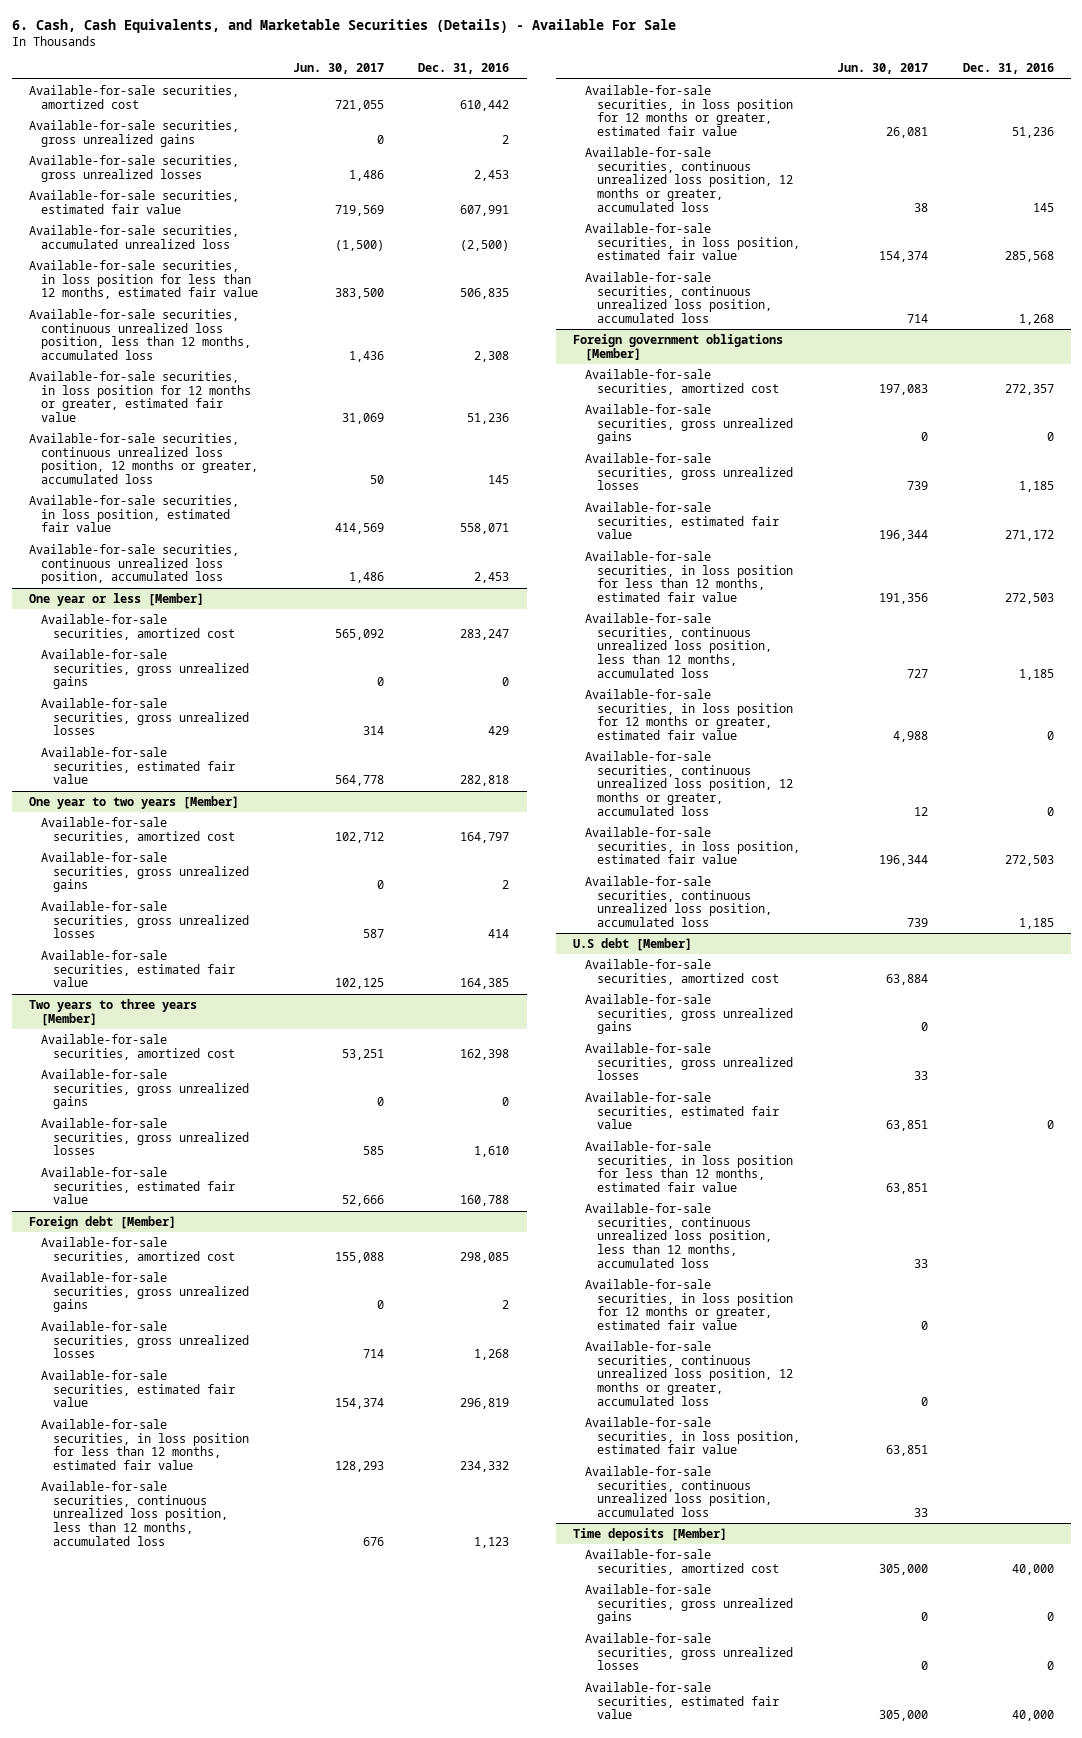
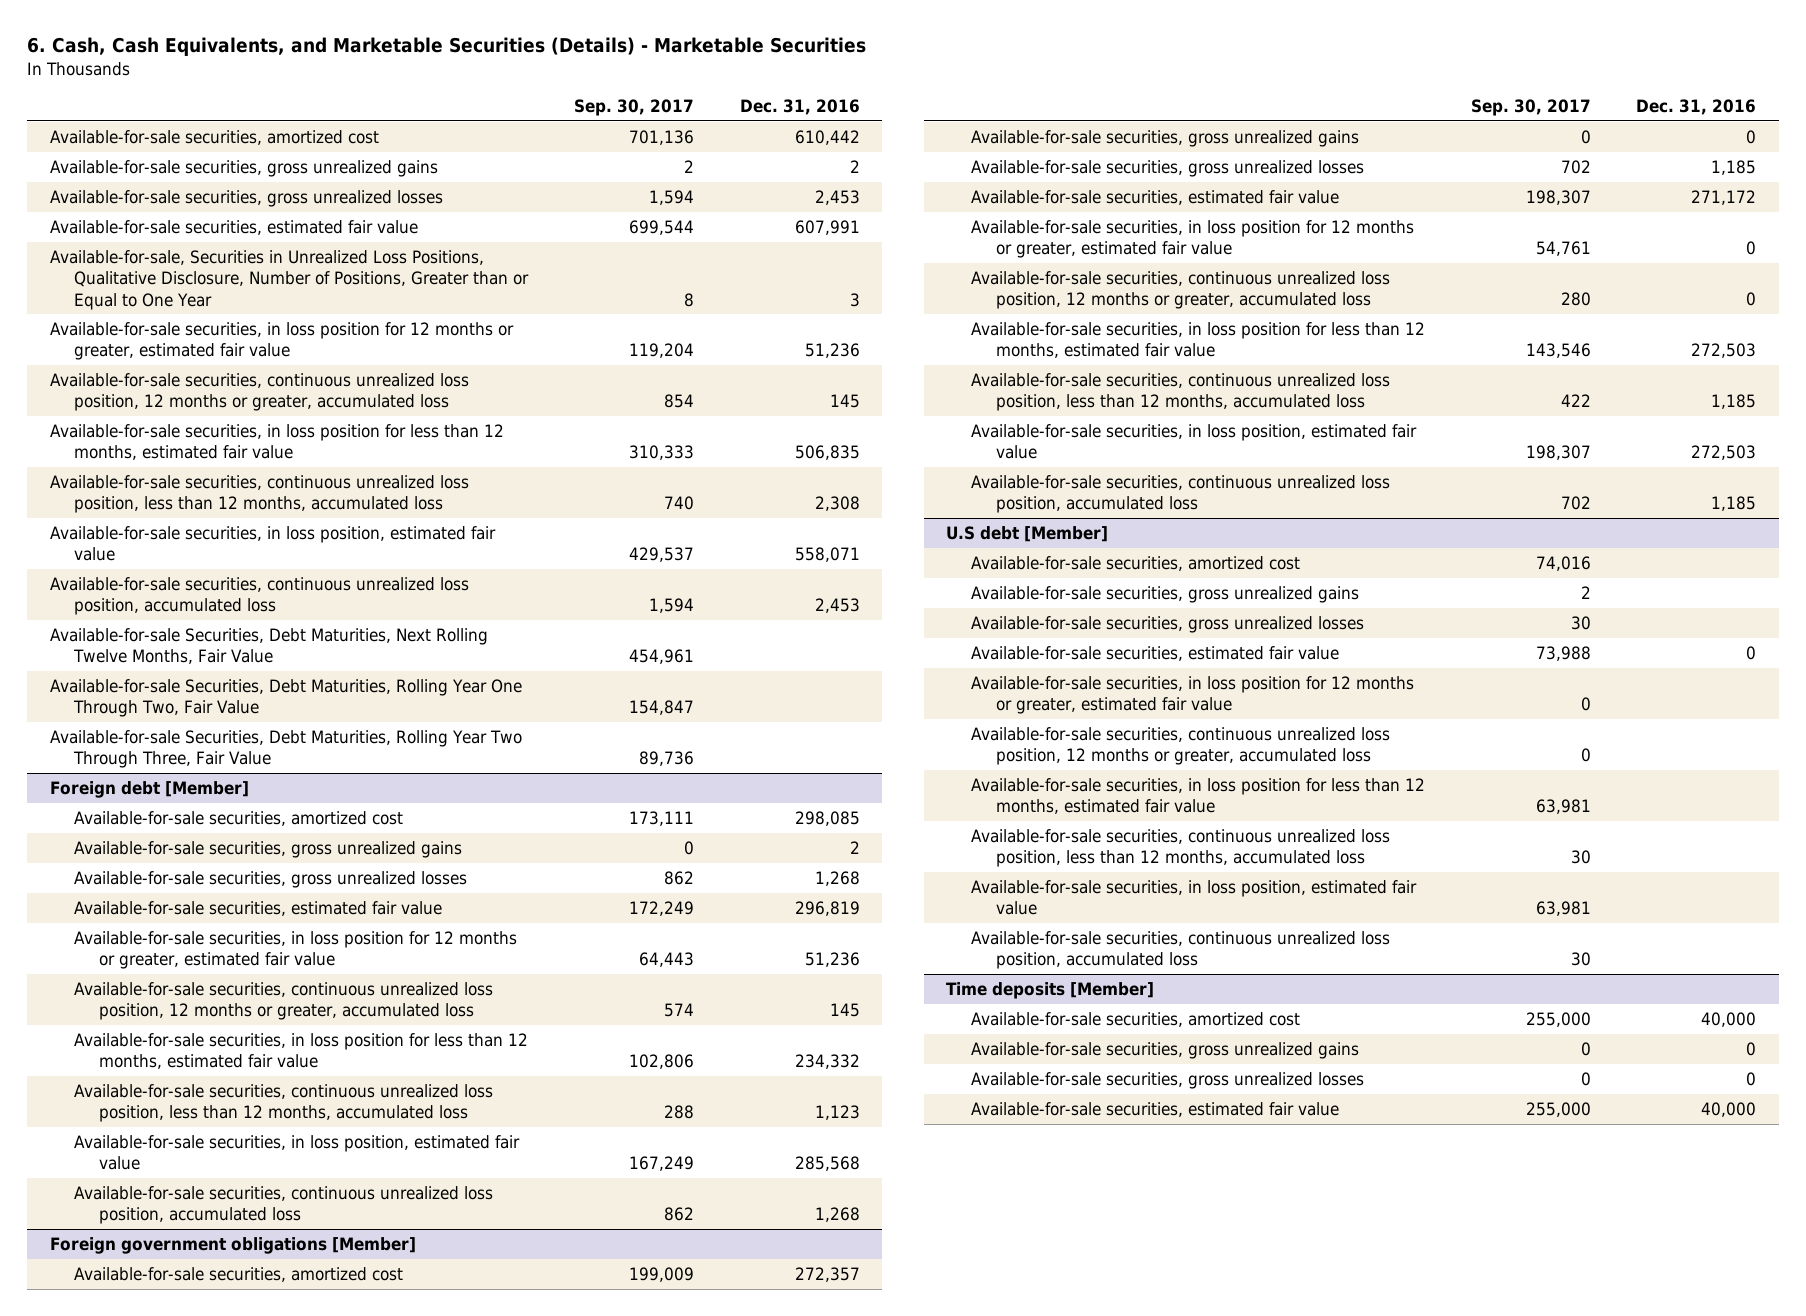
- 6. Cash, Cash Equivalents, and Marketable Securities (Details) - Available For Sale
+ 6. Cash, Cash Equivalents, and Marketable Securities (Details) - Marketable Securities
- | Jun. 30, 2017 | Dec. 31, 2016
+ | Sep. 30, 2017 | Dec. 31, 2016
- Available-for-sale securities, accumulated unrealized loss | (1,500) | (2,500)
+ Available-for-sale, Securities in Unrealized Loss Positions, Qualitative Disclosure, Number of Positions, Greater than or Equal to One Year | 8 | 3
moved down: Available-for-sale securities, in loss position for less than 12 months, estimated fair value | 310,333 | 506,835
moved down: Available-for-sale securities, continuous unrealized loss position, less than 12 months, accumulated loss | 740 | 2,308
- One year or less [Member]
- Available-for-sale securities, amortized cost | 565,092 | 283,247
- Available-for-sale securities, gross unrealized gains | 0 | 0
- Available-for-sale securities, gross unrealized losses | 314 | 429
- Available-for-sale securities, estimated fair value | 564,778 | 282,818
- One year to two years [Member]
- Available-for-sale securities, amortized cost | 102,712 | 164,797
- Available-for-sale securities, gross unrealized gains | 0 | 2
- Available-for-sale securities, gross unrealized losses | 587 | 414
- Available-for-sale securities, estimated fair value | 102,125 | 164,385
- Two years to three years [Member]
- Available-for-sale securities, amortized cost | 53,251 | 162,398
- Available-for-sale securities, gross unrealized gains | 0 | 0
- Available-for-sale securities, gross unrealized losses | 585 | 1,610
- Available-for-sale securities, estimated fair value | 52,666 | 160,788
+ Available-for-sale Securities, Debt Maturities, Next Rolling Twelve Months, Fair Value | 454,961 |
+ Available-for-sale Securities, Debt Maturities, Rolling Year One Through Two, Fair Value | 154,847 |
+ Available-for-sale Securities, Debt Maturities, Rolling Year Two Through Three, Fair Value | 89,736 |
@ Foreign debt [Member]
moved down: Available-for-sale securities, in loss position for less than 12 months, estimated fair value | 102,806 | 234,332
moved down: Available-for-sale securities, continuous unrealized loss position, less than 12 months, accumulated loss | 288 | 1,123
@ Foreign government obligations [Member]
moved down: Available-for-sale securities, in loss position for less than 12 months, estimated fair value | 143,546 | 272,503
moved down: Available-for-sale securities, continuous unrealized loss position, less than 12 months, accumulated loss | 422 | 1,185
@ U.S debt [Member]
moved down: Available-for-sale securities, in loss position for less than 12 months, estimated fair value | 63,981 |
moved down: Available-for-sale securities, continuous unrealized loss position, less than 12 months, accumulated loss | 30 |

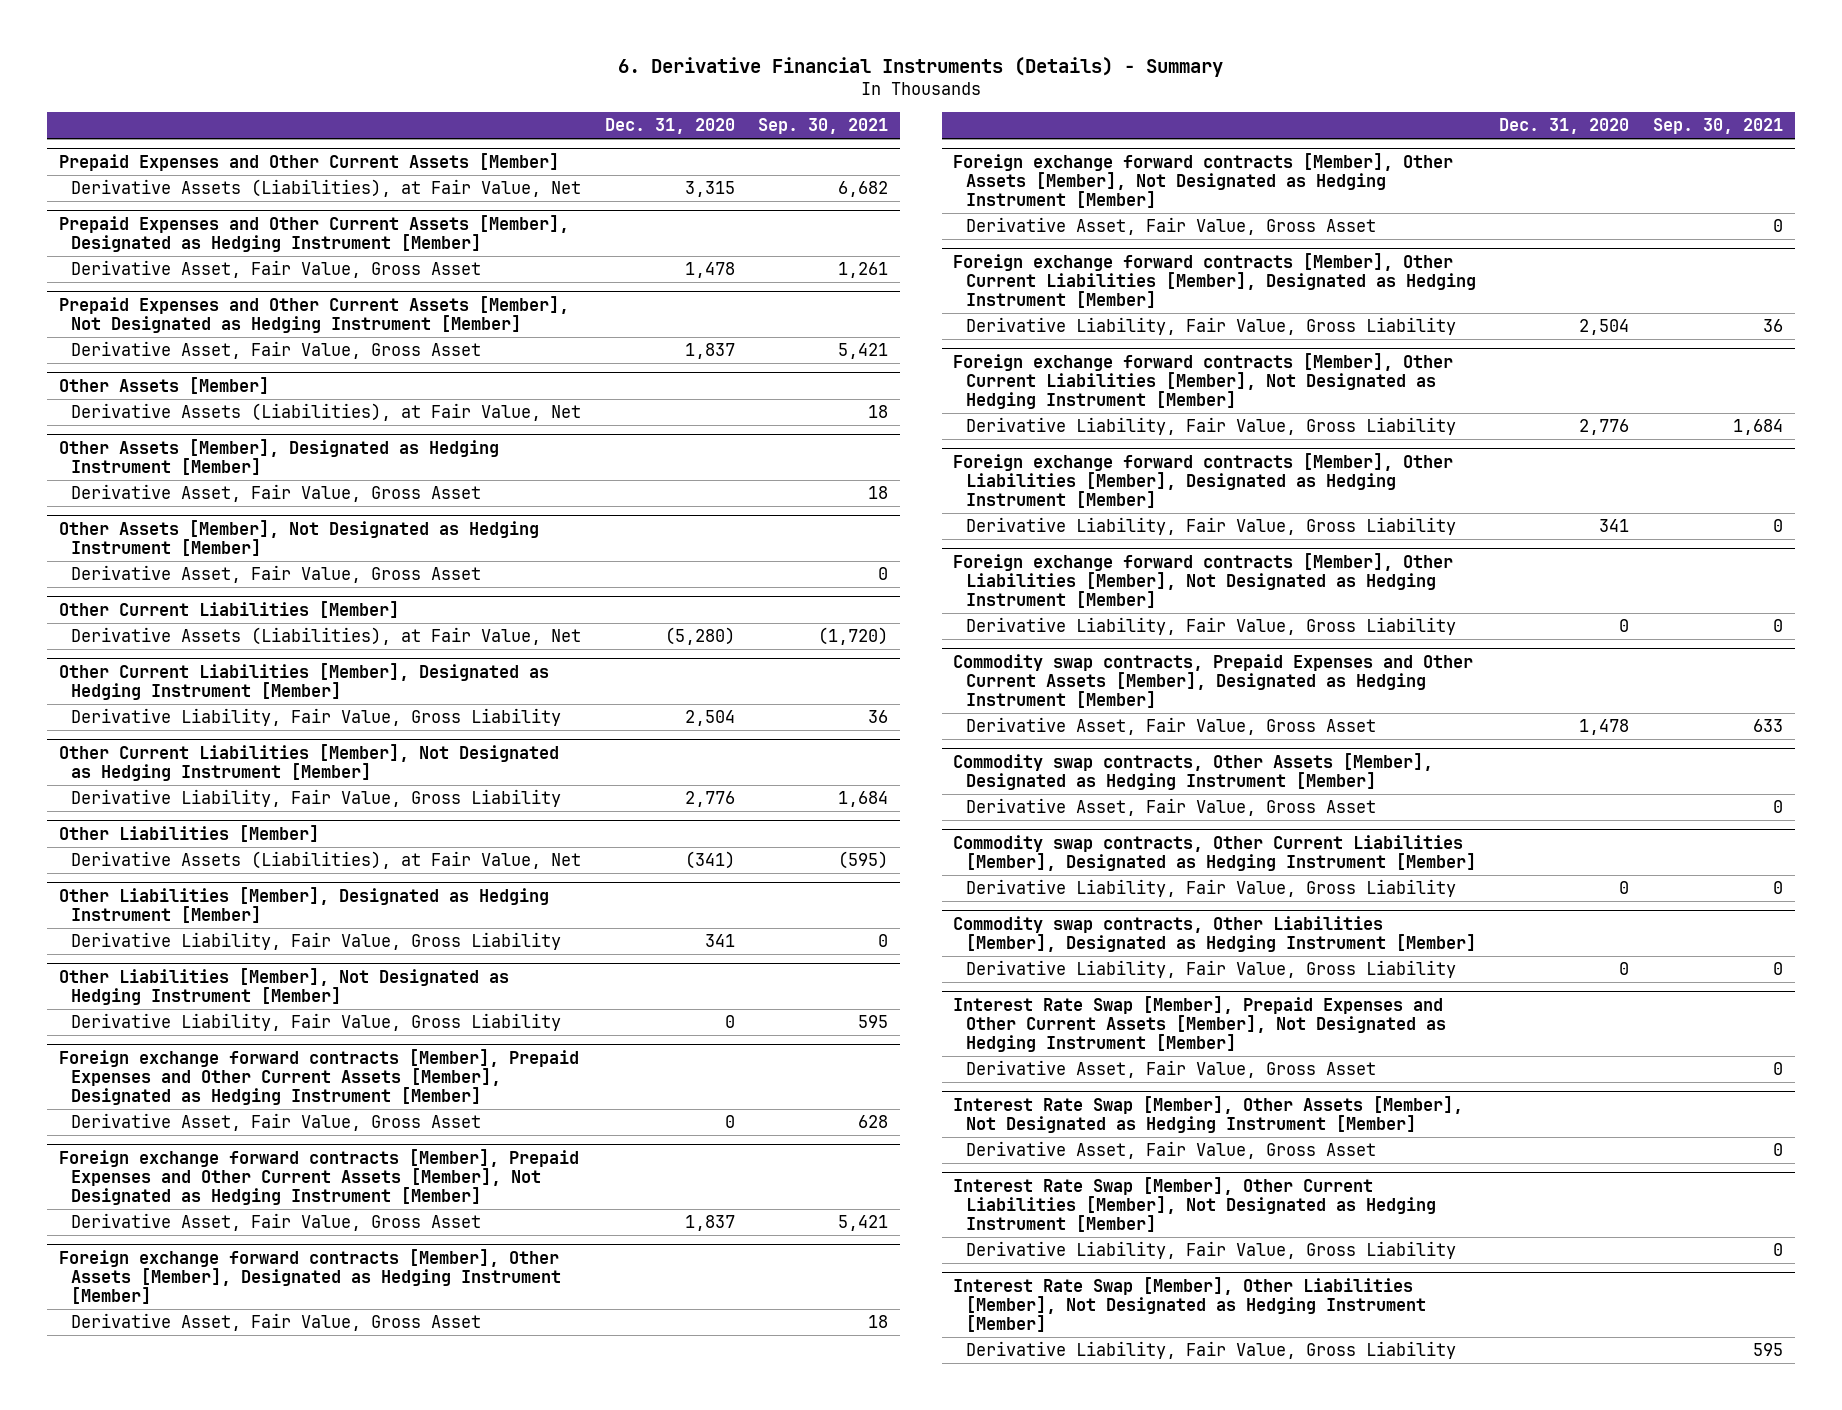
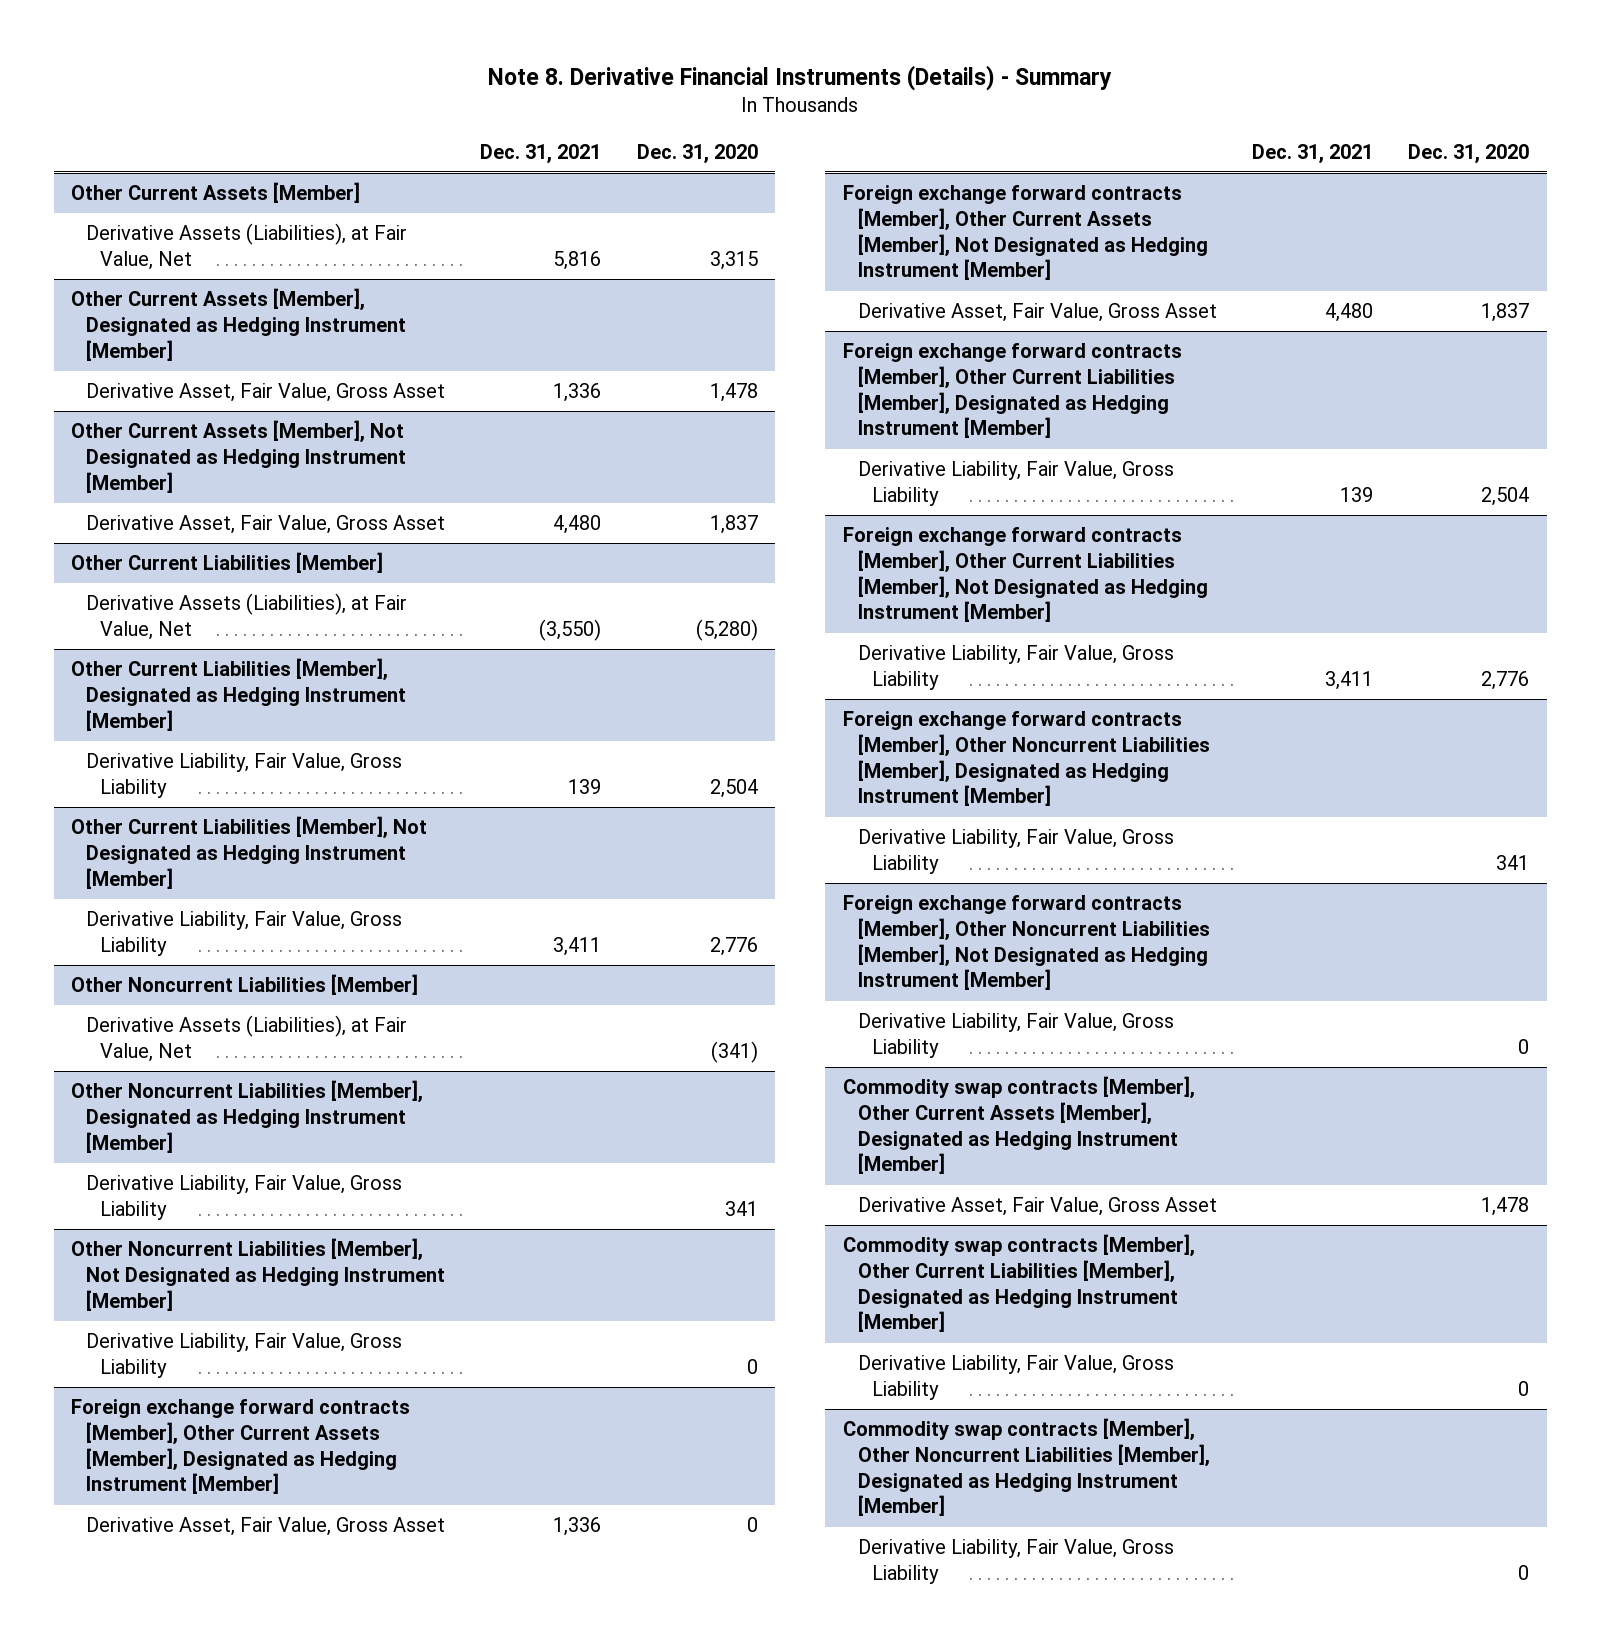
- 6. Derivative Financial Instruments (Details) - Summary
+ Note 8. Derivative Financial Instruments (Details) - Summary
- | Dec. 31, 2020 | Sep. 30, 2021
+ | Dec. 31, 2021 | Dec. 31, 2020
- Prepaid Expenses and Other Current Assets [Member]
+ Other Current Assets [Member]
- Prepaid Expenses and Other Current Assets [Member], Designated as Hedging Instrument [Member]
+ Other Current Assets [Member], Designated as Hedging Instrument [Member]
- Prepaid Expenses and Other Current Assets [Member], Not Designated as Hedging Instrument [Member]
+ Other Current Assets [Member], Not Designated as Hedging Instrument [Member]
- Other Assets [Member]
- Derivative Assets (Liabilities), at Fair Value, Net | | 18
- Other Assets [Member], Designated as Hedging Instrument [Member]
- Derivative Asset, Fair Value, Gross Asset | | 18
- Other Assets [Member], Not Designated as Hedging Instrument [Member]
- Derivative Asset, Fair Value, Gross Asset | | 0
- Other Liabilities [Member]
+ Other Noncurrent Liabilities [Member]
- Other Liabilities [Member], Designated as Hedging Instrument [Member]
+ Other Noncurrent Liabilities [Member], Designated as Hedging Instrument [Member]
- Other Liabilities [Member], Not Designated as Hedging Instrument [Member]
+ Other Noncurrent Liabilities [Member], Not Designated as Hedging Instrument [Member]
- Foreign exchange forward contracts [Member], Prepaid Expenses and Other Current Assets [Member], Designated as Hedging Instrument [Member]
+ Foreign exchange forward contracts [Member], Other Current Assets [Member], Designated as Hedging Instrument [Member]
- Foreign exchange forward contracts [Member], Prepaid Expenses and Other Current Assets [Member], Not Designated as Hedging Instrument [Member]
+ Foreign exchange forward contracts [Member], Other Current Assets [Member], Not Designated as Hedging Instrument [Member]
- Foreign exchange forward contracts [Member], Other Assets [Member], Designated as Hedging Instrument [Member]
- Derivative Asset, Fair Value, Gross Asset | | 18
- Foreign exchange forward contracts [Member], Other Assets [Member], Not Designated as Hedging Instrument [Member]
- Derivative Asset, Fair Value, Gross Asset | | 0
- Foreign exchange forward contracts [Member], Other Liabilities [Member], Designated as Hedging Instrument [Member]
+ Foreign exchange forward contracts [Member], Other Noncurrent Liabilities [Member], Designated as Hedging Instrument [Member]
- Foreign exchange forward contracts [Member], Other Liabilities [Member], Not Designated as Hedging Instrument [Member]
+ Foreign exchange forward contracts [Member], Other Noncurrent Liabilities [Member], Not Designated as Hedging Instrument [Member]
- Commodity swap contracts, Prepaid Expenses and Other Current Assets [Member], Designated as Hedging Instrument [Member]
+ Commodity swap contracts [Member], Other Current Assets [Member], Designated as Hedging Instrument [Member]
- Commodity swap contracts, Other Assets [Member], Designated as Hedging Instrument [Member]
- Derivative Asset, Fair Value, Gross Asset | | 0
- Commodity swap contracts, Other Current Liabilities [Member], Designated as Hedging Instrument [Member]
+ Commodity swap contracts [Member], Other Current Liabilities [Member], Designated as Hedging Instrument [Member]
- Commodity swap contracts, Other Liabilities [Member], Designated as Hedging Instrument [Member]
+ Commodity swap contracts [Member], Other Noncurrent Liabilities [Member], Designated as Hedging Instrument [Member]
- Interest Rate Swap [Member], Prepaid Expenses and Other Current Assets [Member], Not Designated as Hedging Instrument [Member]
- Derivative Asset, Fair Value, Gross Asset | | 0
- Interest Rate Swap [Member], Other Assets [Member], Not Designated as Hedging Instrument [Member]
- Derivative Asset, Fair Value, Gross Asset | | 0
- Interest Rate Swap [Member], Other Current Liabilities [Member], Not Designated as Hedging Instrument [Member]
- Derivative Liability, Fair Value, Gross Liability | | 0
- Interest Rate Swap [Member], Other Liabilities [Member], Not Designated as Hedging Instrument [Member]
- Derivative Liability, Fair Value, Gross Liability | | 595

